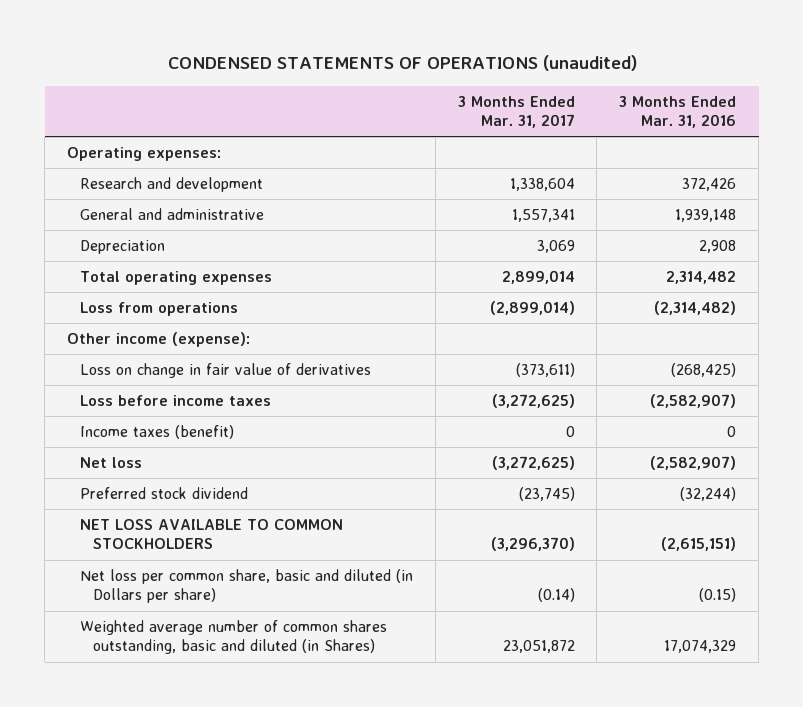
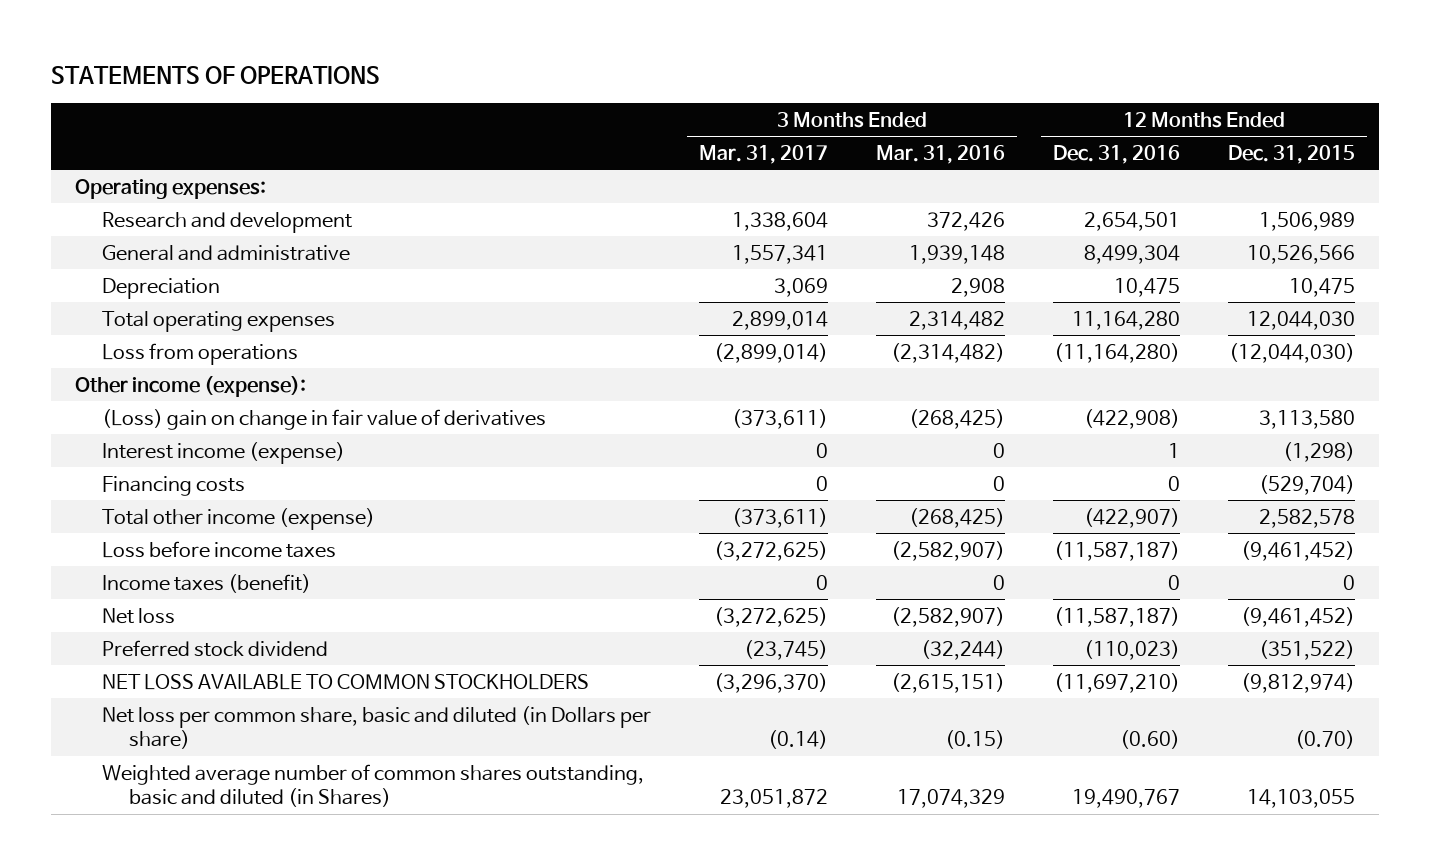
- CONDENSED STATEMENTS OF OPERATIONS (unaudited)
+ STATEMENTS OF OPERATIONS
- | 3 Months Ended Mar. 31, 2017 | 3 Months Ended Mar. 31, 2016
+ | 3 Months Ended Mar. 31, 2017 | 3 Months Ended Mar. 31, 2016 | 12 Months Ended Dec. 31, 2016 | 12 Months Ended Dec. 31, 2015
- Loss on change in fair value of derivatives | (373,611) | (268,425)
+ (Loss) gain on change in fair value of derivatives | (373,611) | (268,425) | (422,908) | 3,113,580
+ Interest income (expense) | 0 | 0 | 1 | (1,298)
+ Financing costs | 0 | 0 | 0 | (529,704)
+ Total other income (expense) | (373,611) | (268,425) | (422,907) | 2,582,578

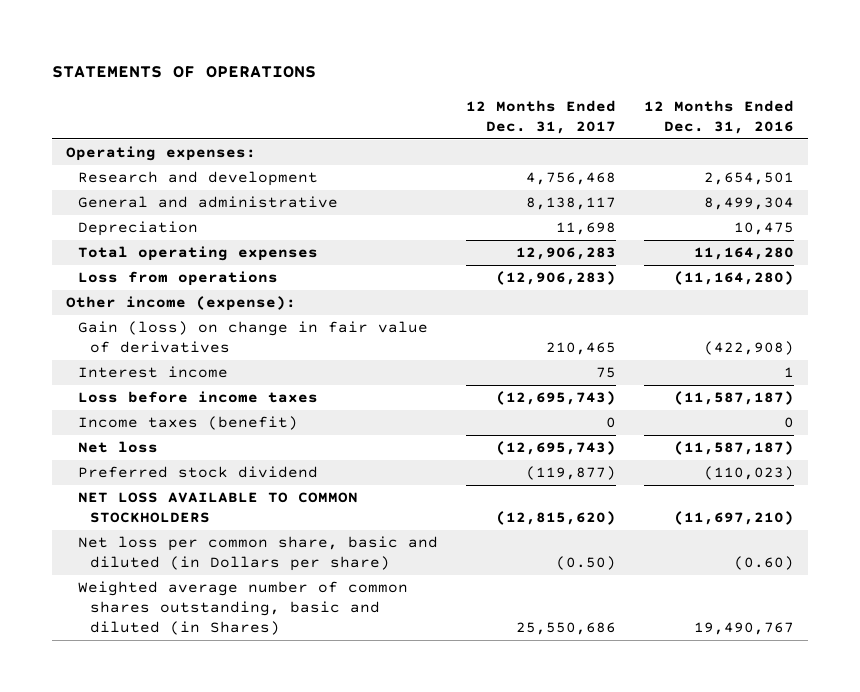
- | 3 Months Ended Mar. 31, 2017 | 3 Months Ended Mar. 31, 2016 | 12 Months Ended Dec. 31, 2016 | 12 Months Ended Dec. 31, 2015
+ | 12 Months Ended Dec. 31, 2017 | 12 Months Ended Dec. 31, 2016
- (Loss) gain on change in fair value of derivatives | (373,611) | (268,425) | (422,908) | 3,113,580
- Interest income (expense) | 0 | 0 | 1 | (1,298)
- Financing costs | 0 | 0 | 0 | (529,704)
- Total other income (expense) | (373,611) | (268,425) | (422,907) | 2,582,578
+ Gain (loss) on change in fair value of derivatives | 210,465 | (422,908)
+ Interest income | 75 | 1

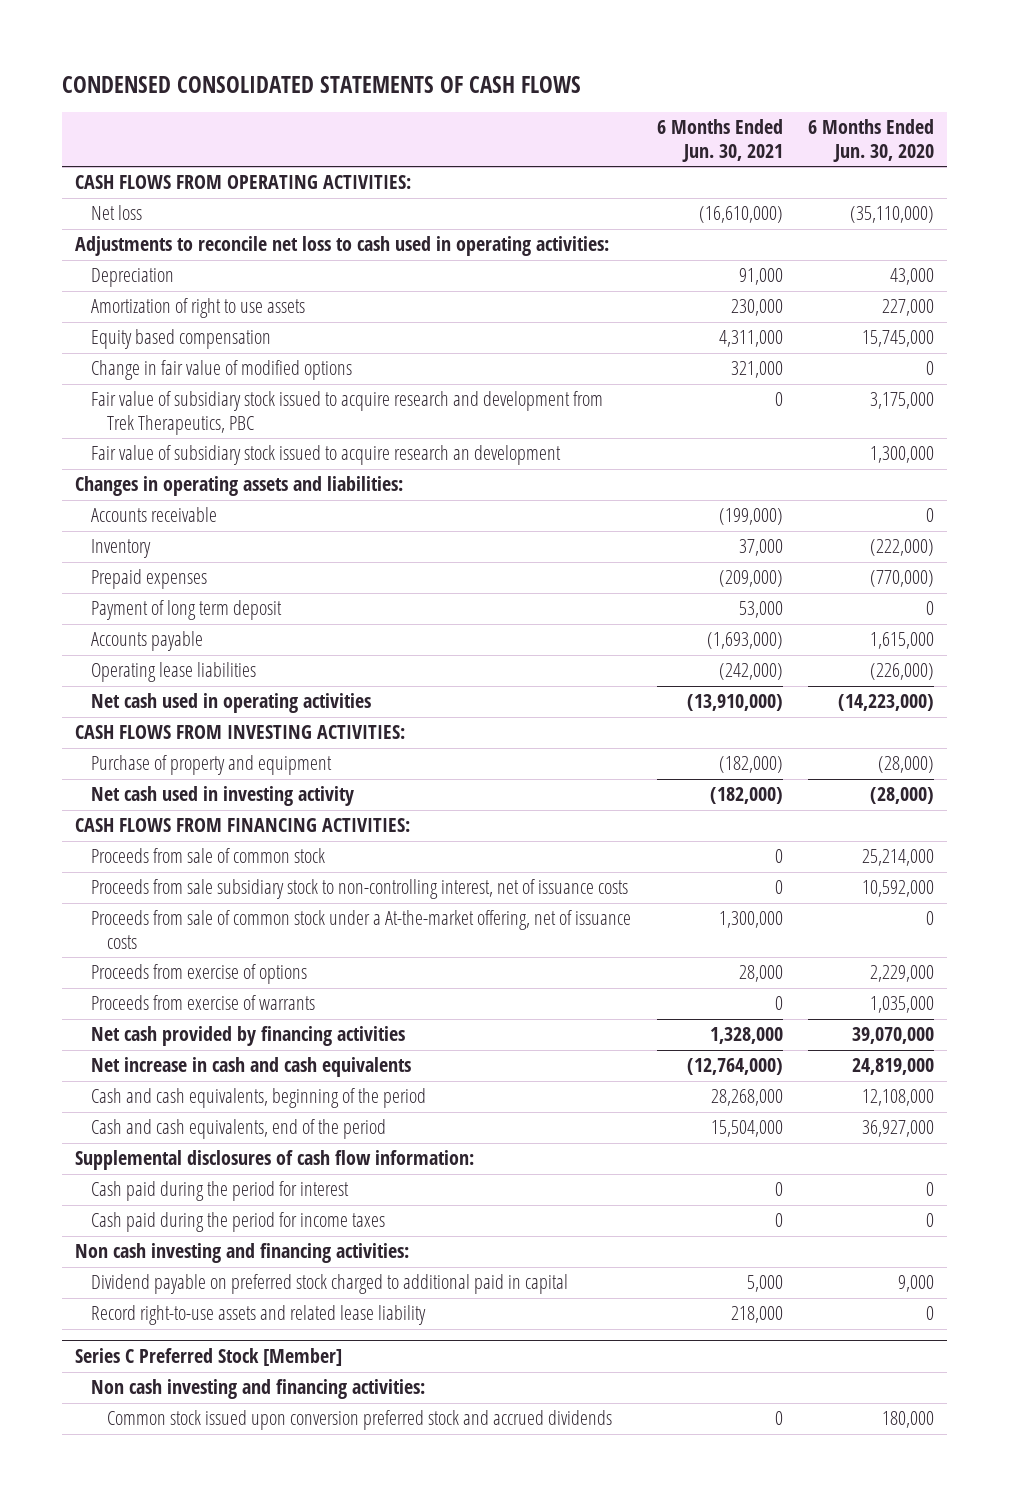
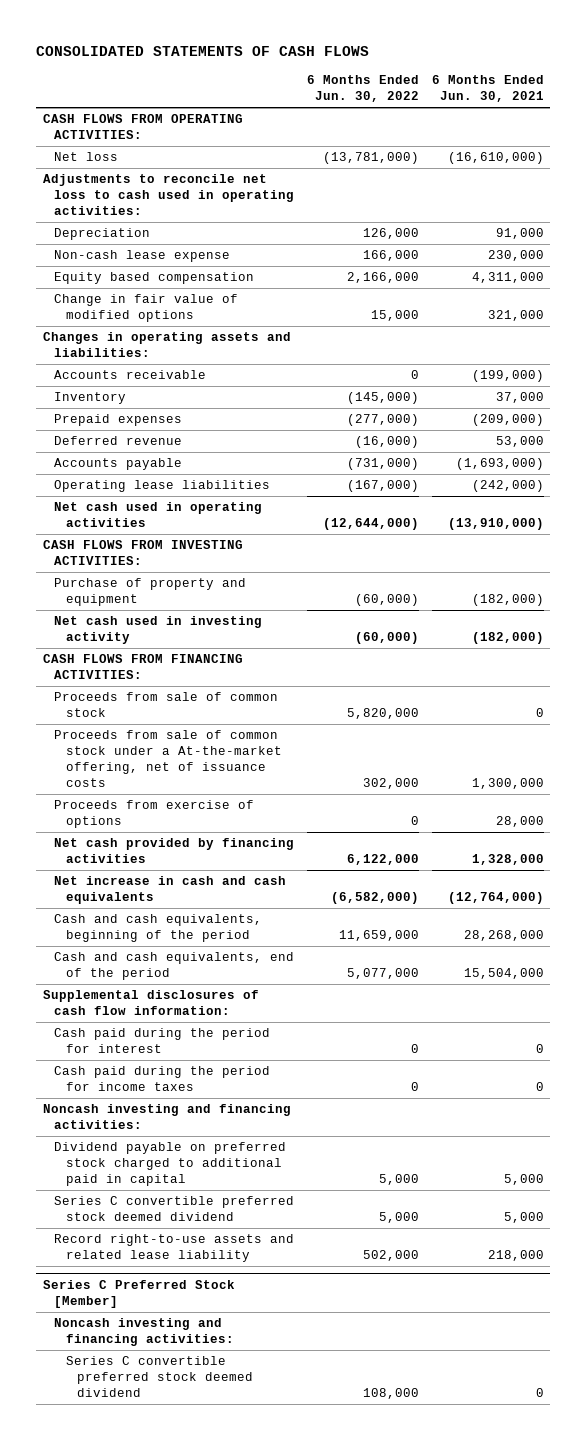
- CONDENSED CONSOLIDATED STATEMENTS OF CASH FLOWS
+ CONSOLIDATED STATEMENTS OF CASH FLOWS
- | 6 Months Ended Jun. 30, 2021 | 6 Months Ended Jun. 30, 2020
+ | 6 Months Ended Jun. 30, 2022 | 6 Months Ended Jun. 30, 2021
- Amortization of right to use assets | 230,000 | 227,000
+ Non-cash lease expense | 166,000 | 230,000
- Fair value of subsidiary stock issued to acquire research and development from Trek Therapeutics, PBC | 0 | 3,175,000
- Fair value of subsidiary stock issued to acquire research an development | | 1,300,000
- Payment of long term deposit | 53,000 | 0
+ Deferred revenue | (16,000) | 53,000
- Proceeds from sale subsidiary stock to non-controlling interest, net of issuance costs | 0 | 10,592,000
- Proceeds from exercise of warrants | 0 | 1,035,000
- Non cash investing and financing activities:
+ Noncash investing and financing activities:
+ Series C convertible preferred stock deemed dividend | 5,000 | 5,000
@ Series C Preferred Stock [Member]
- Non cash investing and financing activities:
- Common stock issued upon conversion preferred stock and accrued dividends | 0 | 180,000
+ Noncash investing and financing activities:
+ Series C convertible preferred stock deemed dividend | 108,000 | 0

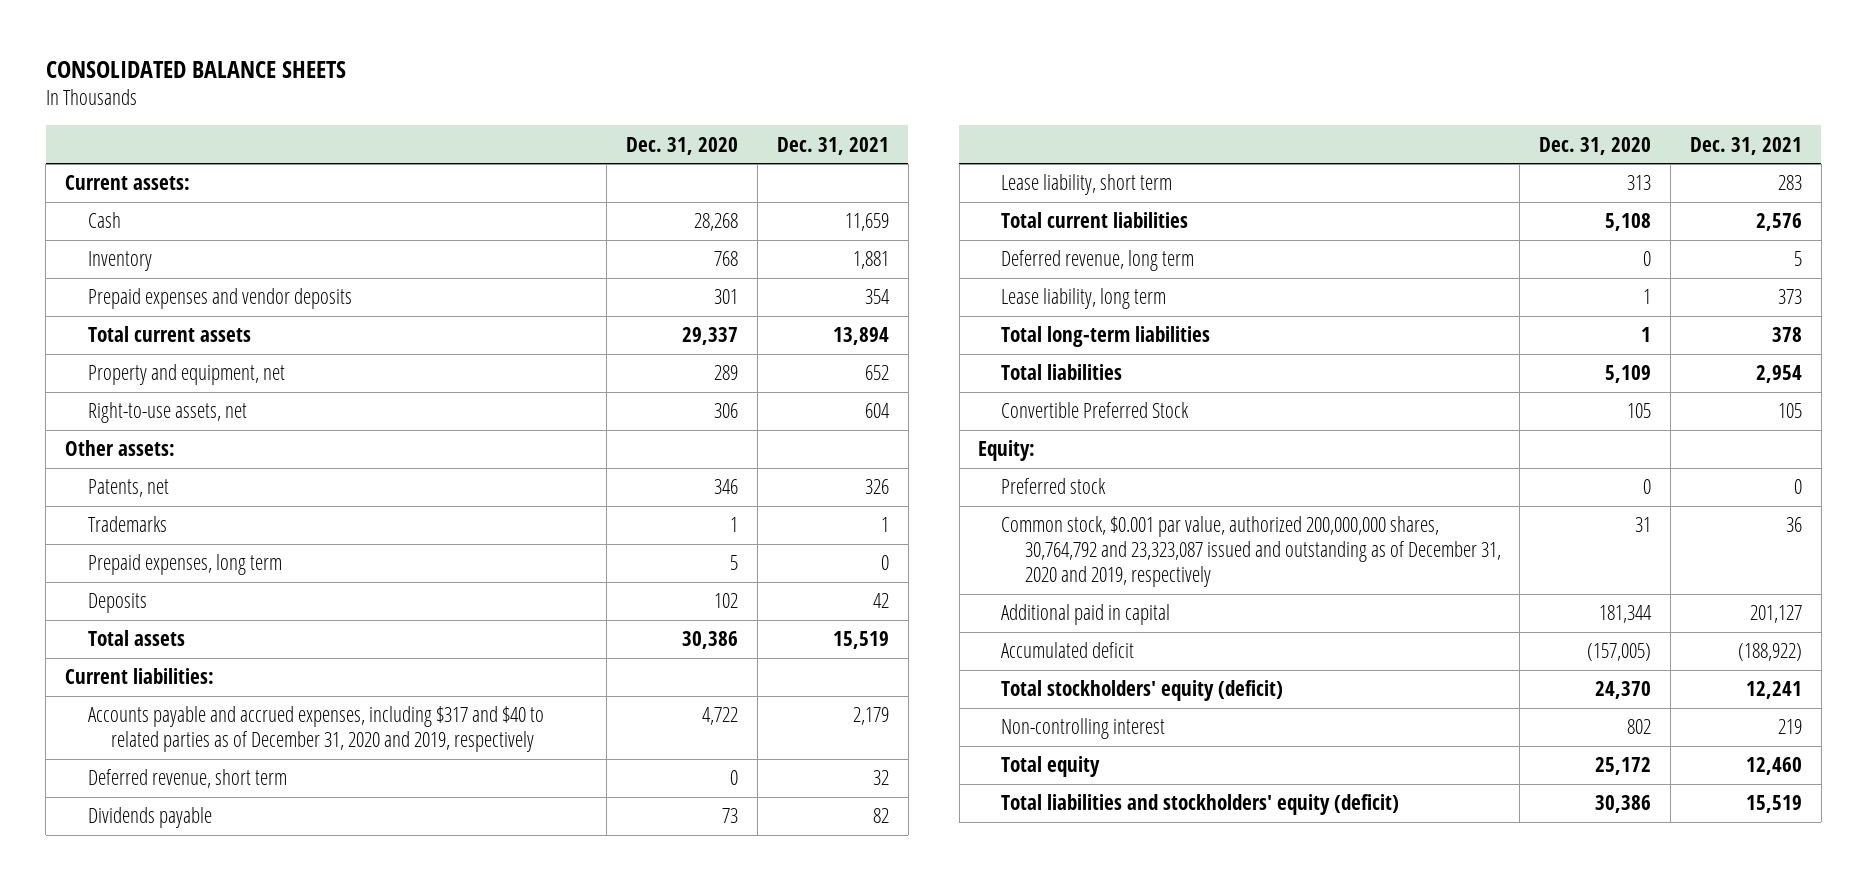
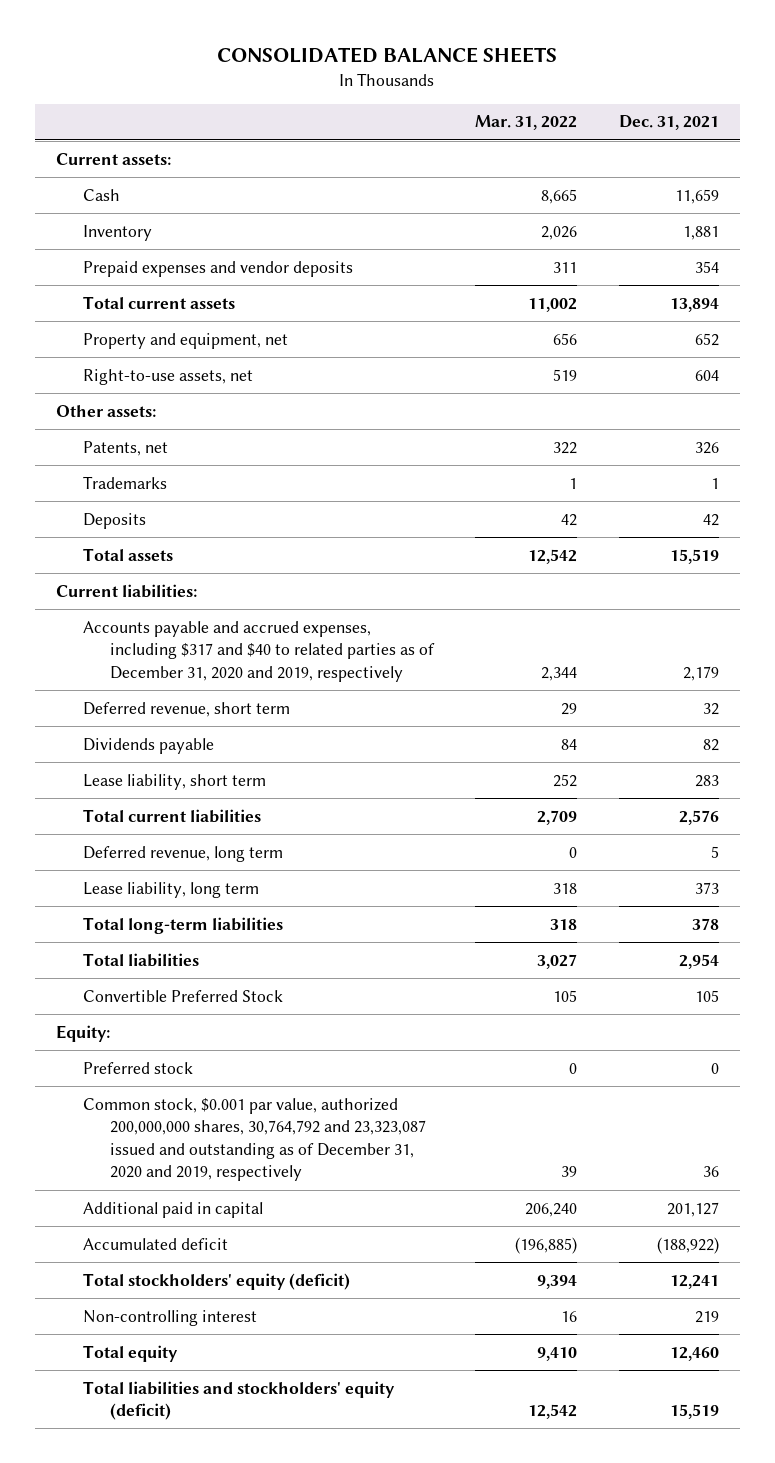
- | Dec. 31, 2020 | Dec. 31, 2021
+ | Mar. 31, 2022 | Dec. 31, 2021
- Prepaid expenses, long term | 5 | 0

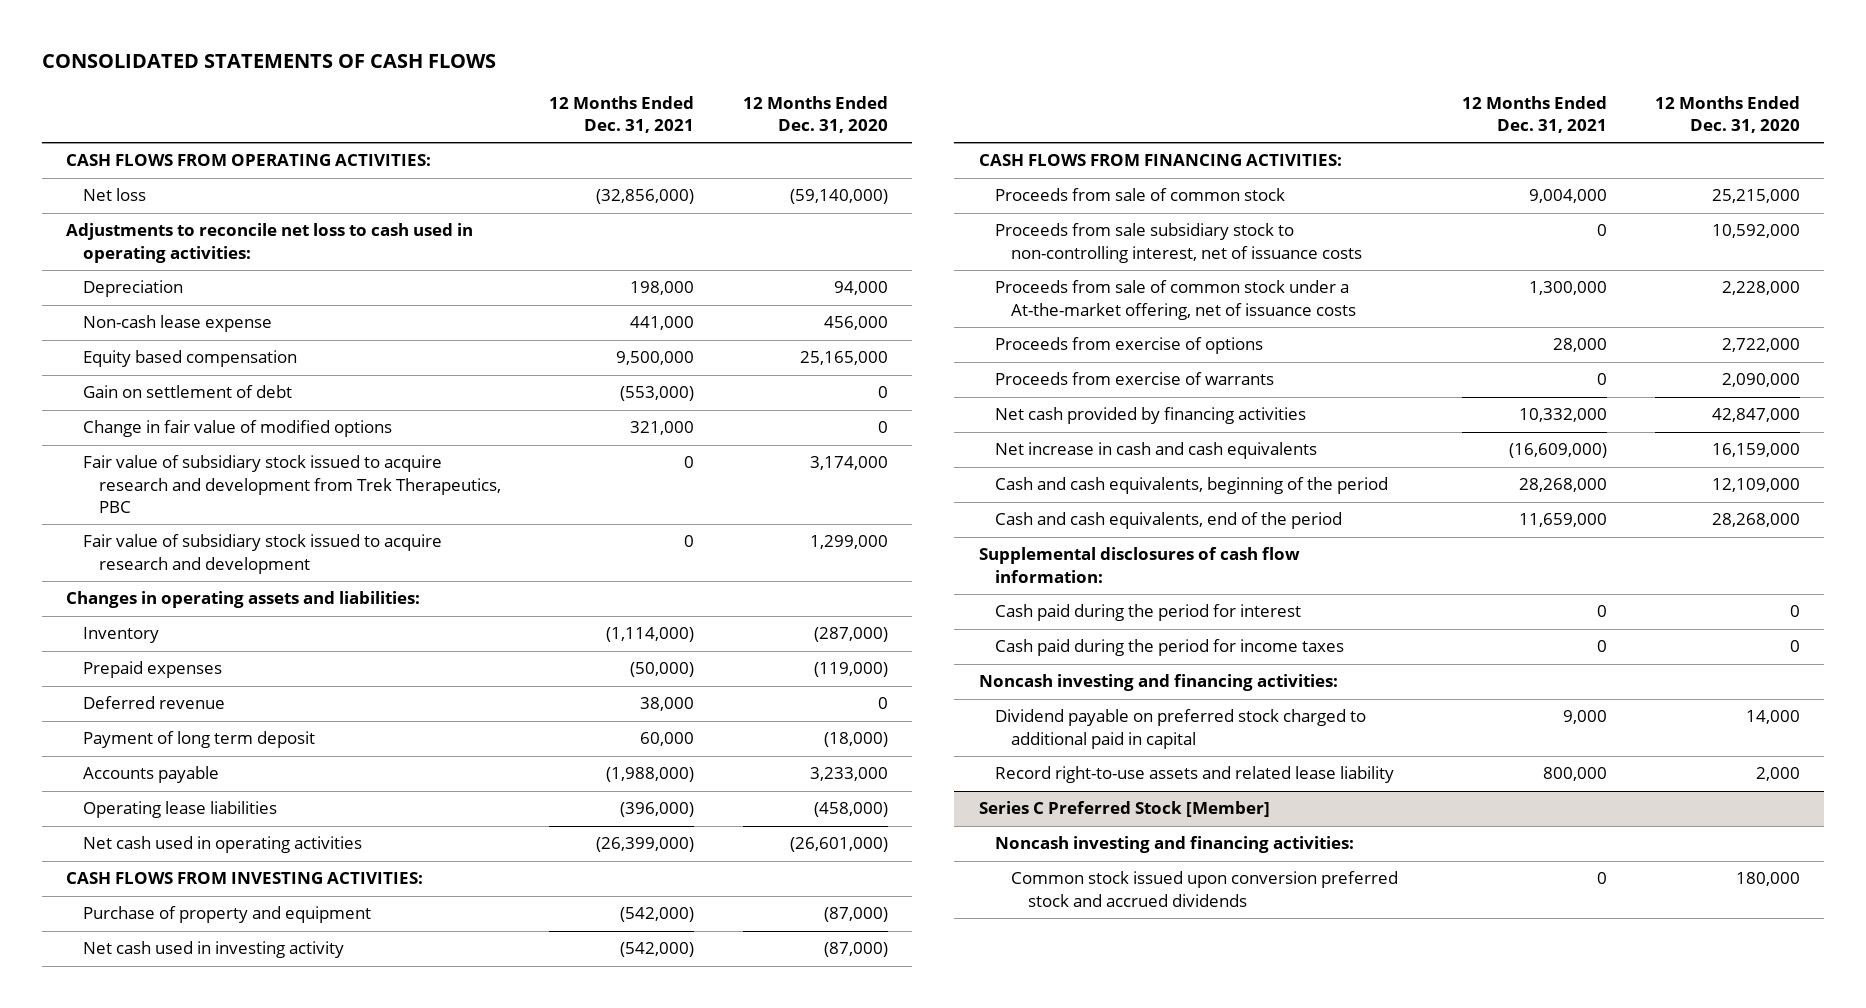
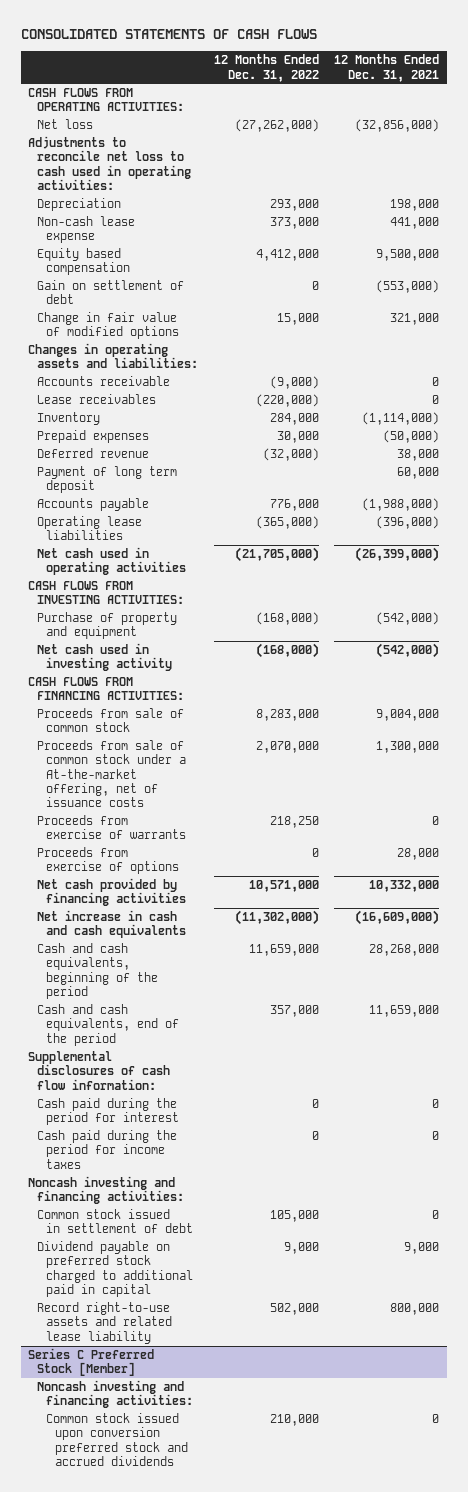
- | 12 Months Ended Dec. 31, 2021 | 12 Months Ended Dec. 31, 2020
+ | 12 Months Ended Dec. 31, 2022 | 12 Months Ended Dec. 31, 2021
- Fair value of subsidiary stock issued to acquire research and development from Trek Therapeutics, PBC | 0 | 3,174,000
- Fair value of subsidiary stock issued to acquire research and development | 0 | 1,299,000
+ Accounts receivable | (9,000) | 0
+ Lease receivables | (220,000) | 0
- Proceeds from sale subsidiary stock to non-controlling interest, net of issuance costs | 0 | 10,592,000
moved down: Proceeds from exercise of options | 0 | 28,000
+ Common stock issued in settlement of debt | 105,000 | 0

